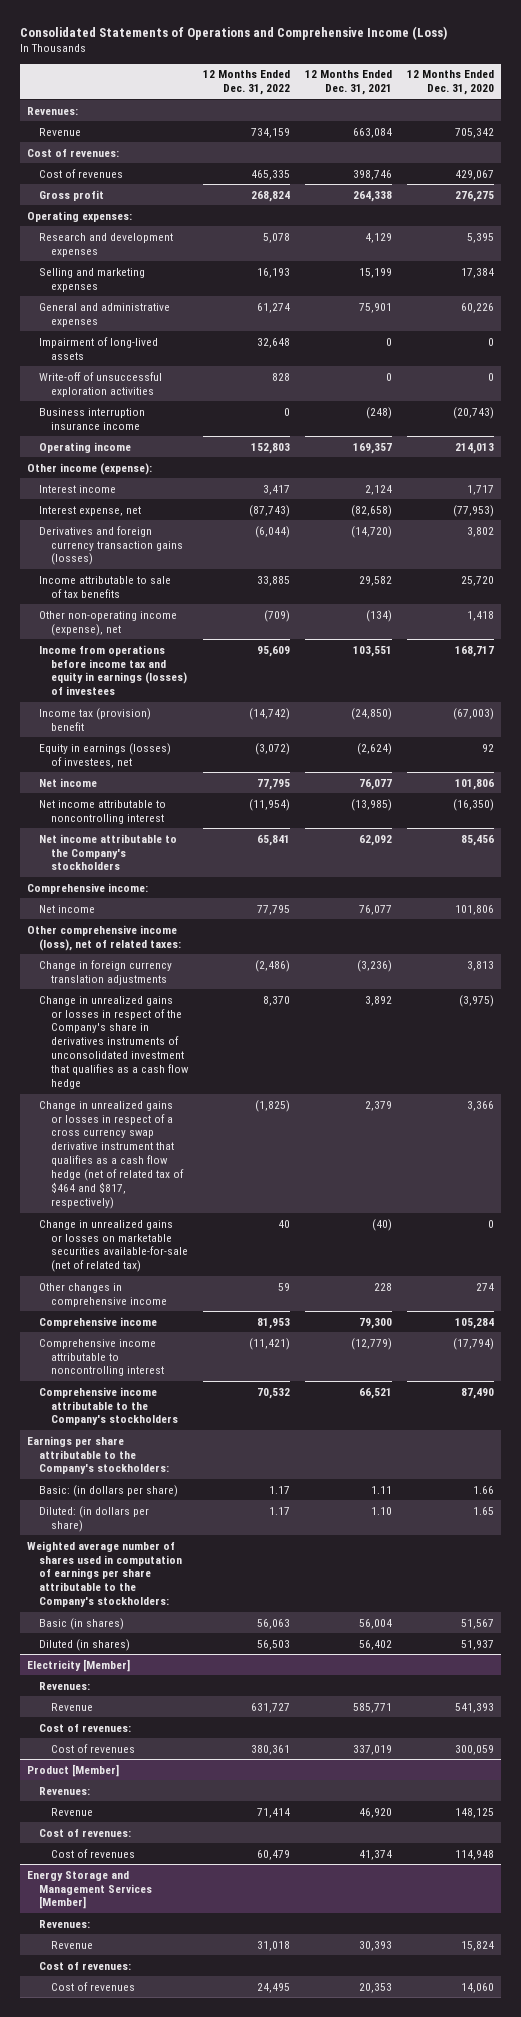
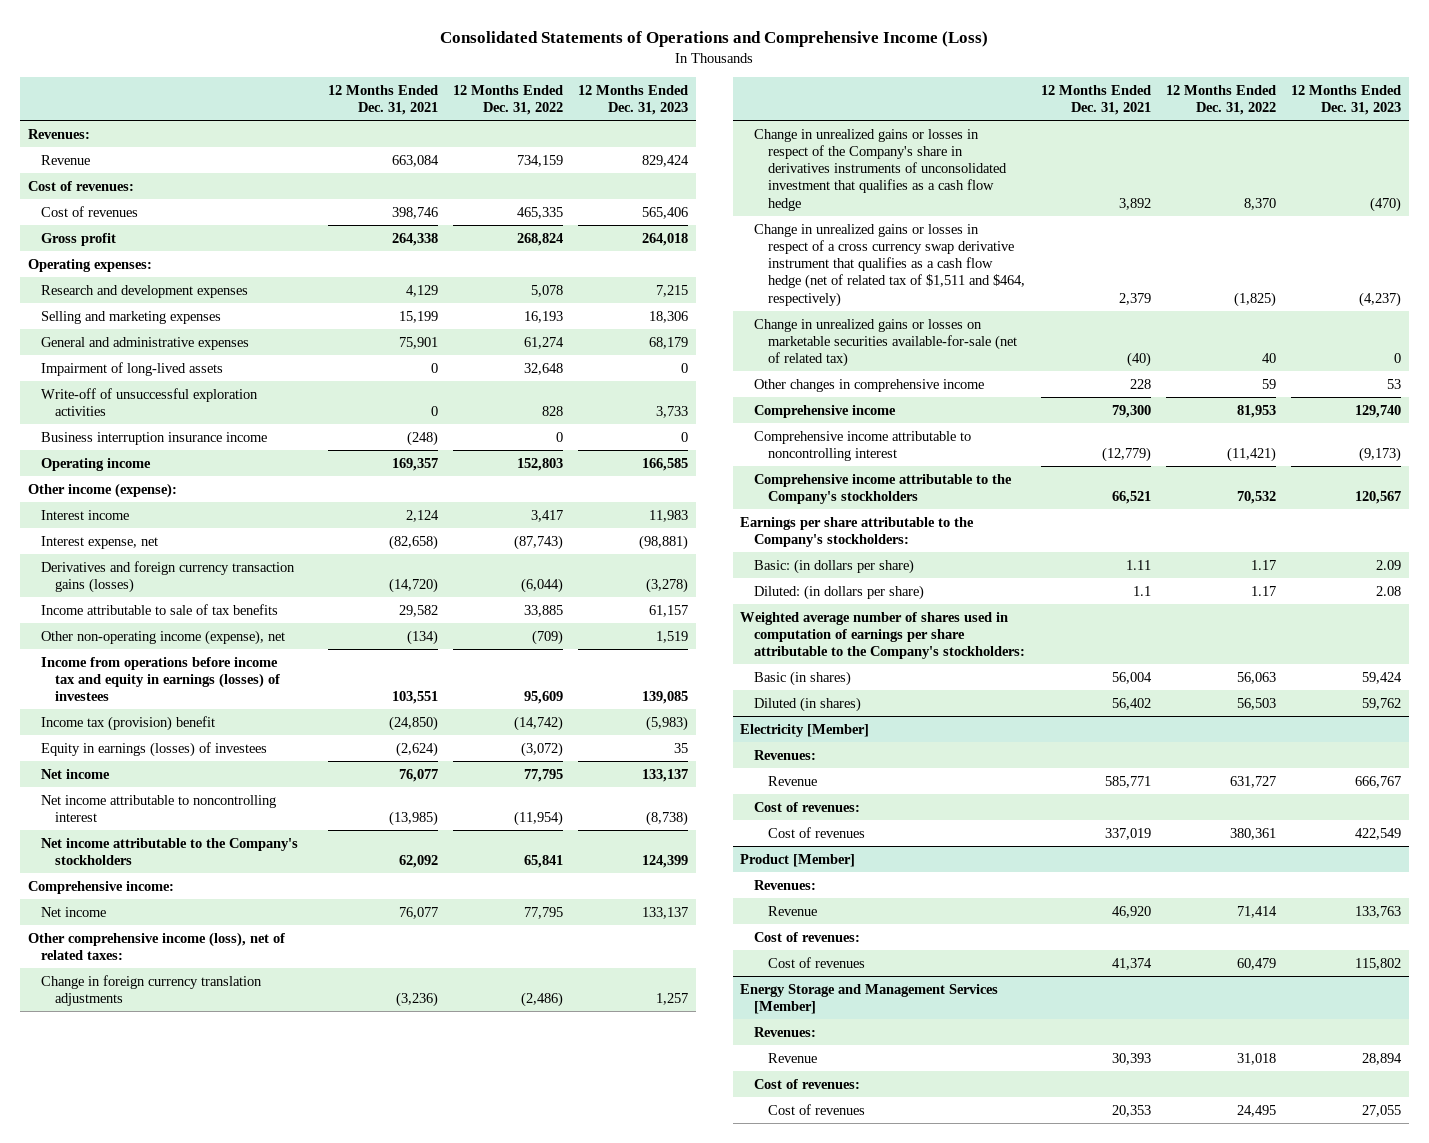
- | 12 Months Ended Dec. 31, 2022 | 12 Months Ended Dec. 31, 2021 | 12 Months Ended Dec. 31, 2020
+ | 12 Months Ended Dec. 31, 2021 | 12 Months Ended Dec. 31, 2022 | 12 Months Ended Dec. 31, 2023
- Equity in earnings (losses) of investees, net | (3,072) | (2,624) | 92
+ Equity in earnings (losses) of investees | (2,624) | (3,072) | 35
- Change in unrealized gains or losses in respect of a cross currency swap derivative instrument that qualifies as a cash flow hedge (net of related tax of $464 and $817, respectively) | (1,825) | 2,379 | 3,366
+ Change in unrealized gains or losses in respect of a cross currency swap derivative instrument that qualifies as a cash flow hedge (net of related tax of $1,511 and $464, respectively) | 2,379 | (1,825) | (4,237)
- Diluted: (in dollars per share) | 1.17 | 1.10 | 1.65
+ Diluted: (in dollars per share) | 1.1 | 1.17 | 2.08

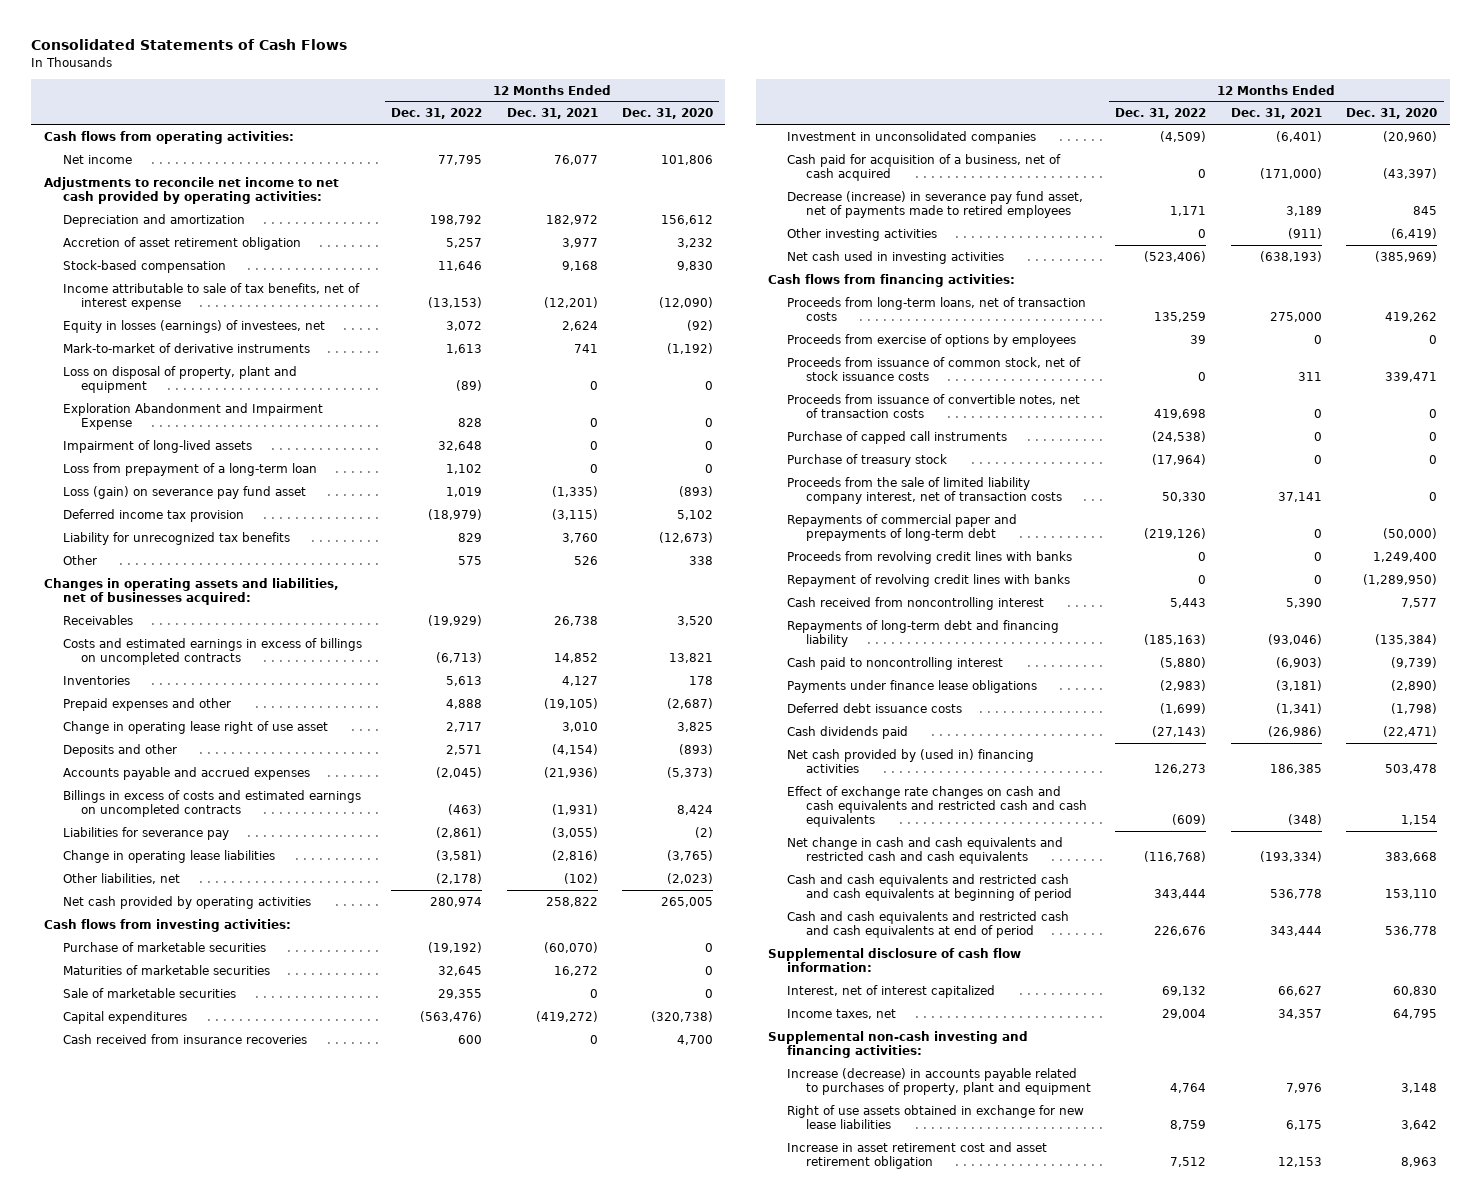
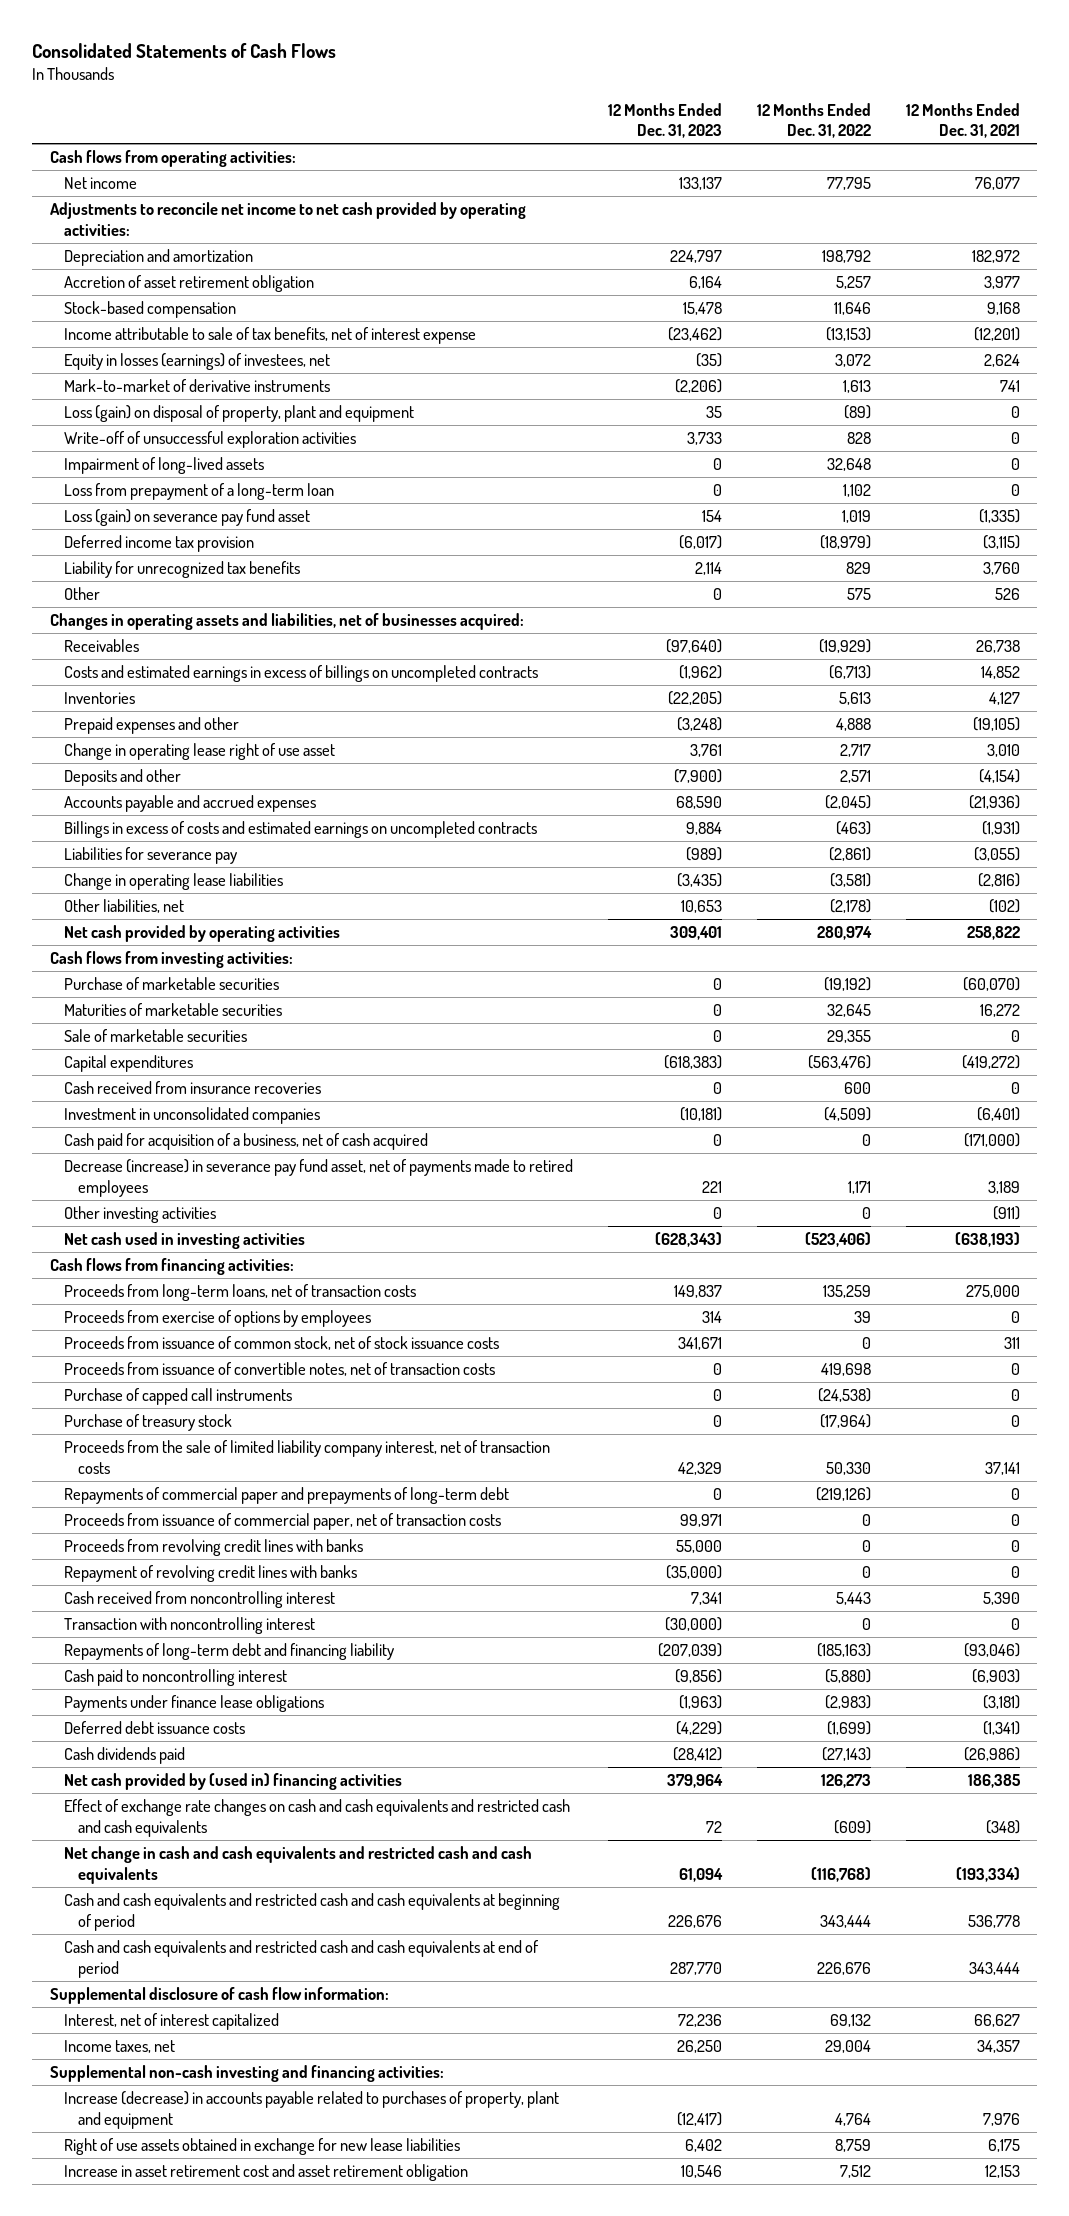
- | 12 Months Ended Dec. 31, 2022 | 12 Months Ended Dec. 31, 2021 | 12 Months Ended Dec. 31, 2020
+ | 12 Months Ended Dec. 31, 2023 | 12 Months Ended Dec. 31, 2022 | 12 Months Ended Dec. 31, 2021
- Loss on disposal of property, plant and equipment | (89) | 0 | 0
- Exploration Abandonment and Impairment Expense | 828 | 0 | 0
+ Loss (gain) on disposal of property, plant and equipment | 35 | (89) | 0
+ Write-off of unsuccessful exploration activities | 3,733 | 828 | 0
+ Proceeds from issuance of commercial paper, net of transaction costs | 99,971 | 0 | 0
+ Transaction with noncontrolling interest | (30,000) | 0 | 0

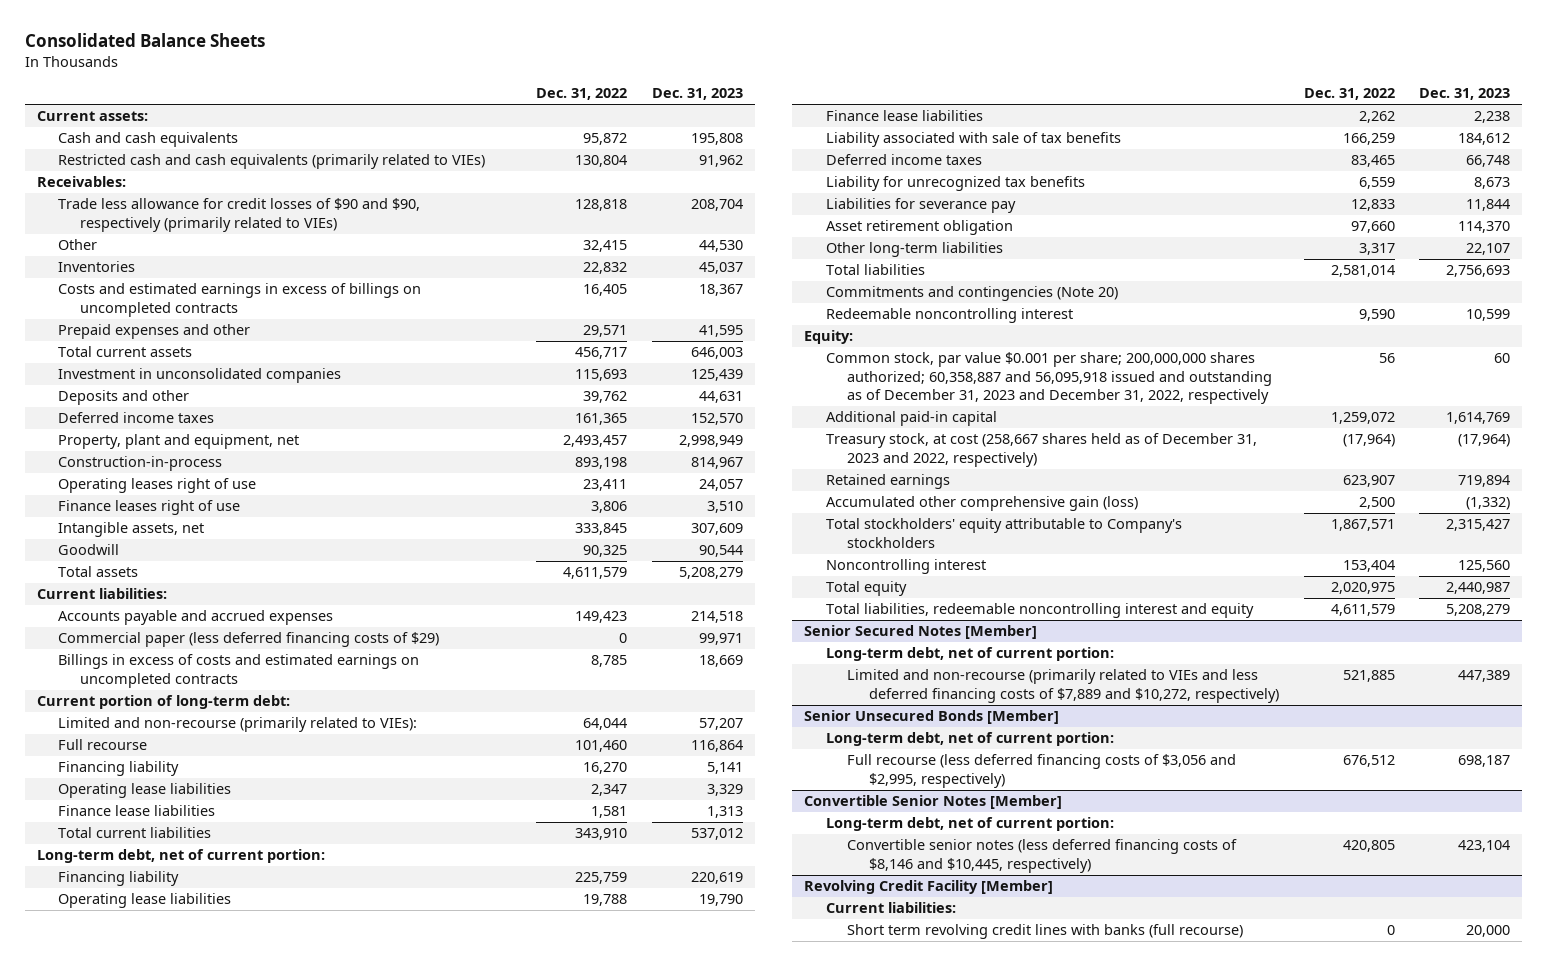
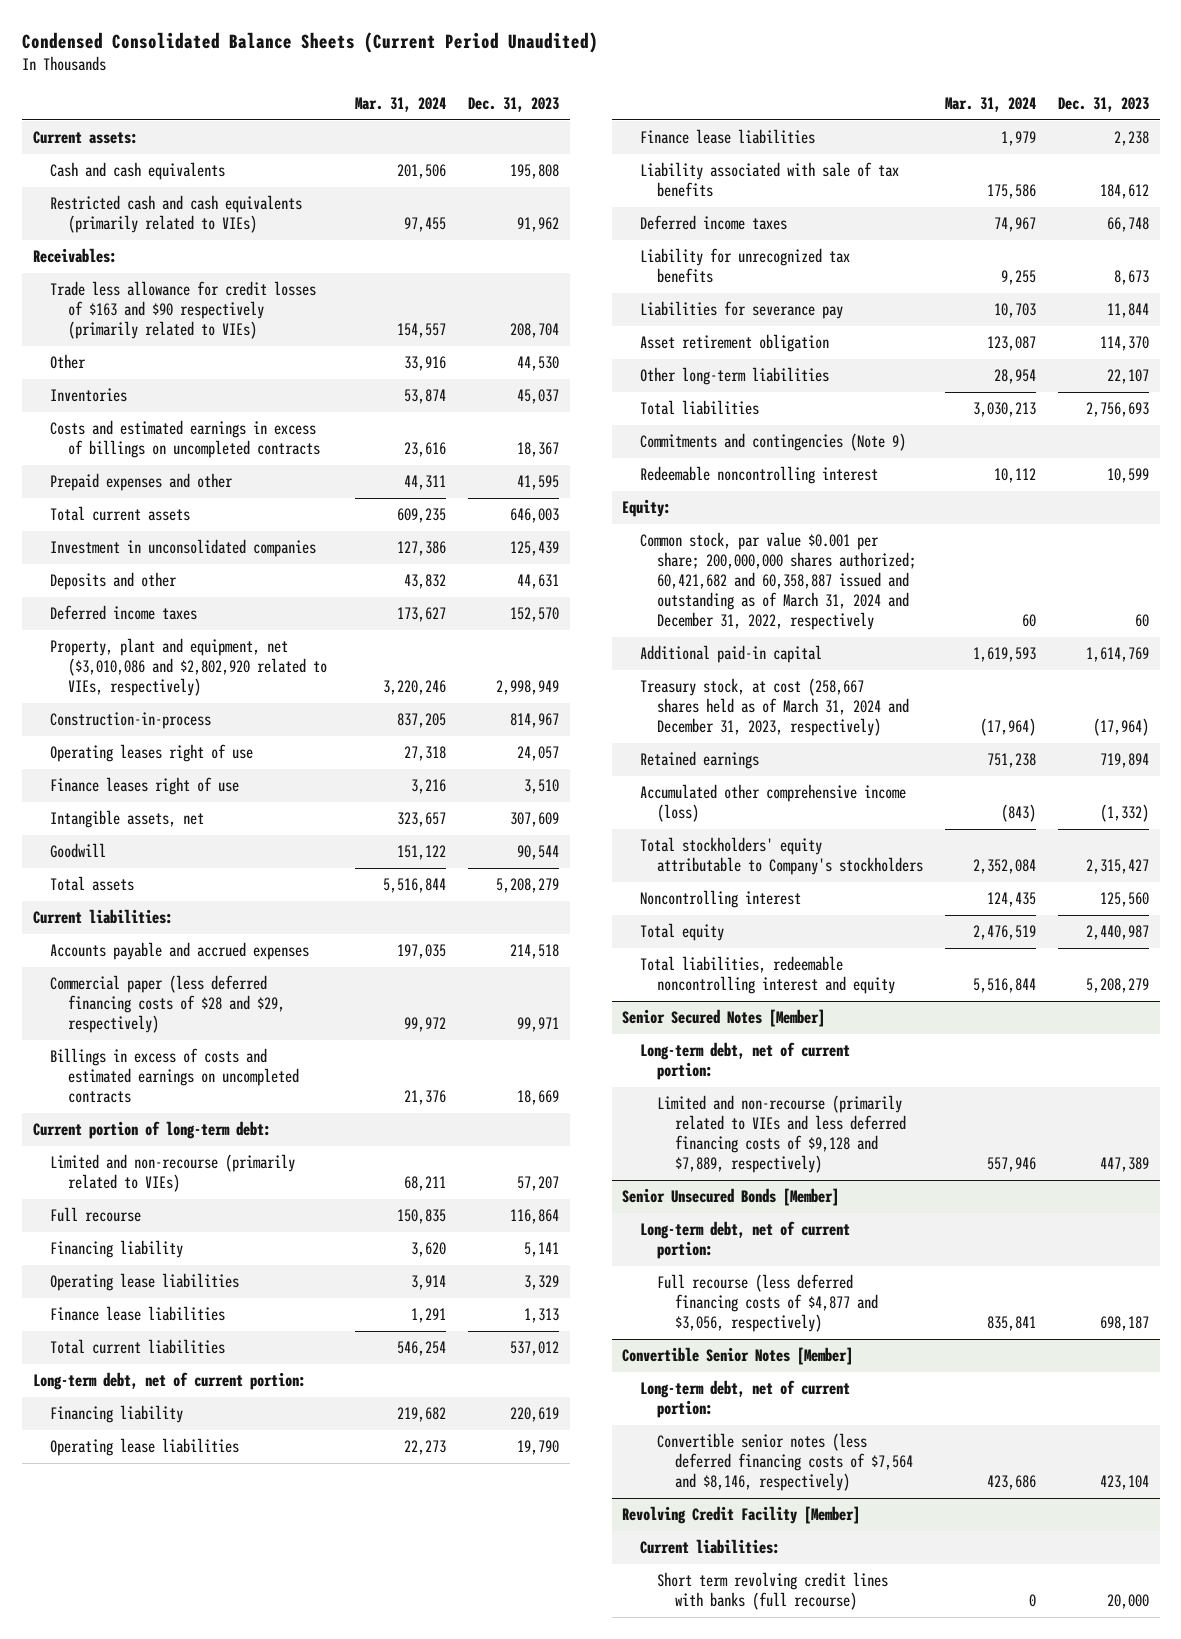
- Consolidated Balance Sheets
+ Condensed Consolidated Balance Sheets (Current Period Unaudited)
- | Dec. 31, 2022 | Dec. 31, 2023
+ | Mar. 31, 2024 | Dec. 31, 2023
- Trade less allowance for credit losses of $90 and $90, respectively (primarily related to VIEs) | 128,818 | 208,704
+ Trade less allowance for credit losses of $163 and $90 respectively (primarily related to VIEs) | 154,557 | 208,704
- Property, plant and equipment, net | 2,493,457 | 2,998,949
+ Property, plant and equipment, net ($3,010,086 and $2,802,920 related to VIEs, respectively) | 3,220,246 | 2,998,949
- Commercial paper (less deferred financing costs of $29) | 0 | 99,971
+ Commercial paper (less deferred financing costs of $28 and $29, respectively) | 99,972 | 99,971
- Limited and non-recourse (primarily related to VIEs): | 64,044 | 57,207
+ Limited and non-recourse (primarily related to VIEs) | 68,211 | 57,207
- Commitments and contingencies (Note 20)
+ Commitments and contingencies (Note 9)
- Common stock, par value $0.001 per share; 200,000,000 shares authorized; 60,358,887 and 56,095,918 issued and outstanding as of December 31, 2023 and December 31, 2022, respectively | 56 | 60
+ Common stock, par value $0.001 per share; 200,000,000 shares authorized; 60,421,682 and 60,358,887 issued and outstanding as of March 31, 2024 and December 31, 2022, respectively | 60 | 60
- Treasury stock, at cost (258,667 shares held as of December 31, 2023 and 2022, respectively) | (17,964) | (17,964)
+ Treasury stock, at cost (258,667 shares held as of March 31, 2024 and December 31, 2023, respectively) | (17,964) | (17,964)
- Accumulated other comprehensive gain (loss) | 2,500 | (1,332)
+ Accumulated other comprehensive income (loss) | (843) | (1,332)
@ Senior Secured Notes [Member]
- Limited and non-recourse (primarily related to VIEs and less deferred financing costs of $7,889 and $10,272, respectively) | 521,885 | 447,389
+ Limited and non-recourse (primarily related to VIEs and less deferred financing costs of $9,128 and $7,889, respectively) | 557,946 | 447,389
@ Senior Unsecured Bonds [Member]
- Full recourse (less deferred financing costs of $3,056 and $2,995, respectively) | 676,512 | 698,187
+ Full recourse (less deferred financing costs of $4,877 and $3,056, respectively) | 835,841 | 698,187
@ Convertible Senior Notes [Member]
- Convertible senior notes (less deferred financing costs of $8,146 and $10,445, respectively) | 420,805 | 423,104
+ Convertible senior notes (less deferred financing costs of $7,564 and $8,146, respectively) | 423,686 | 423,104

